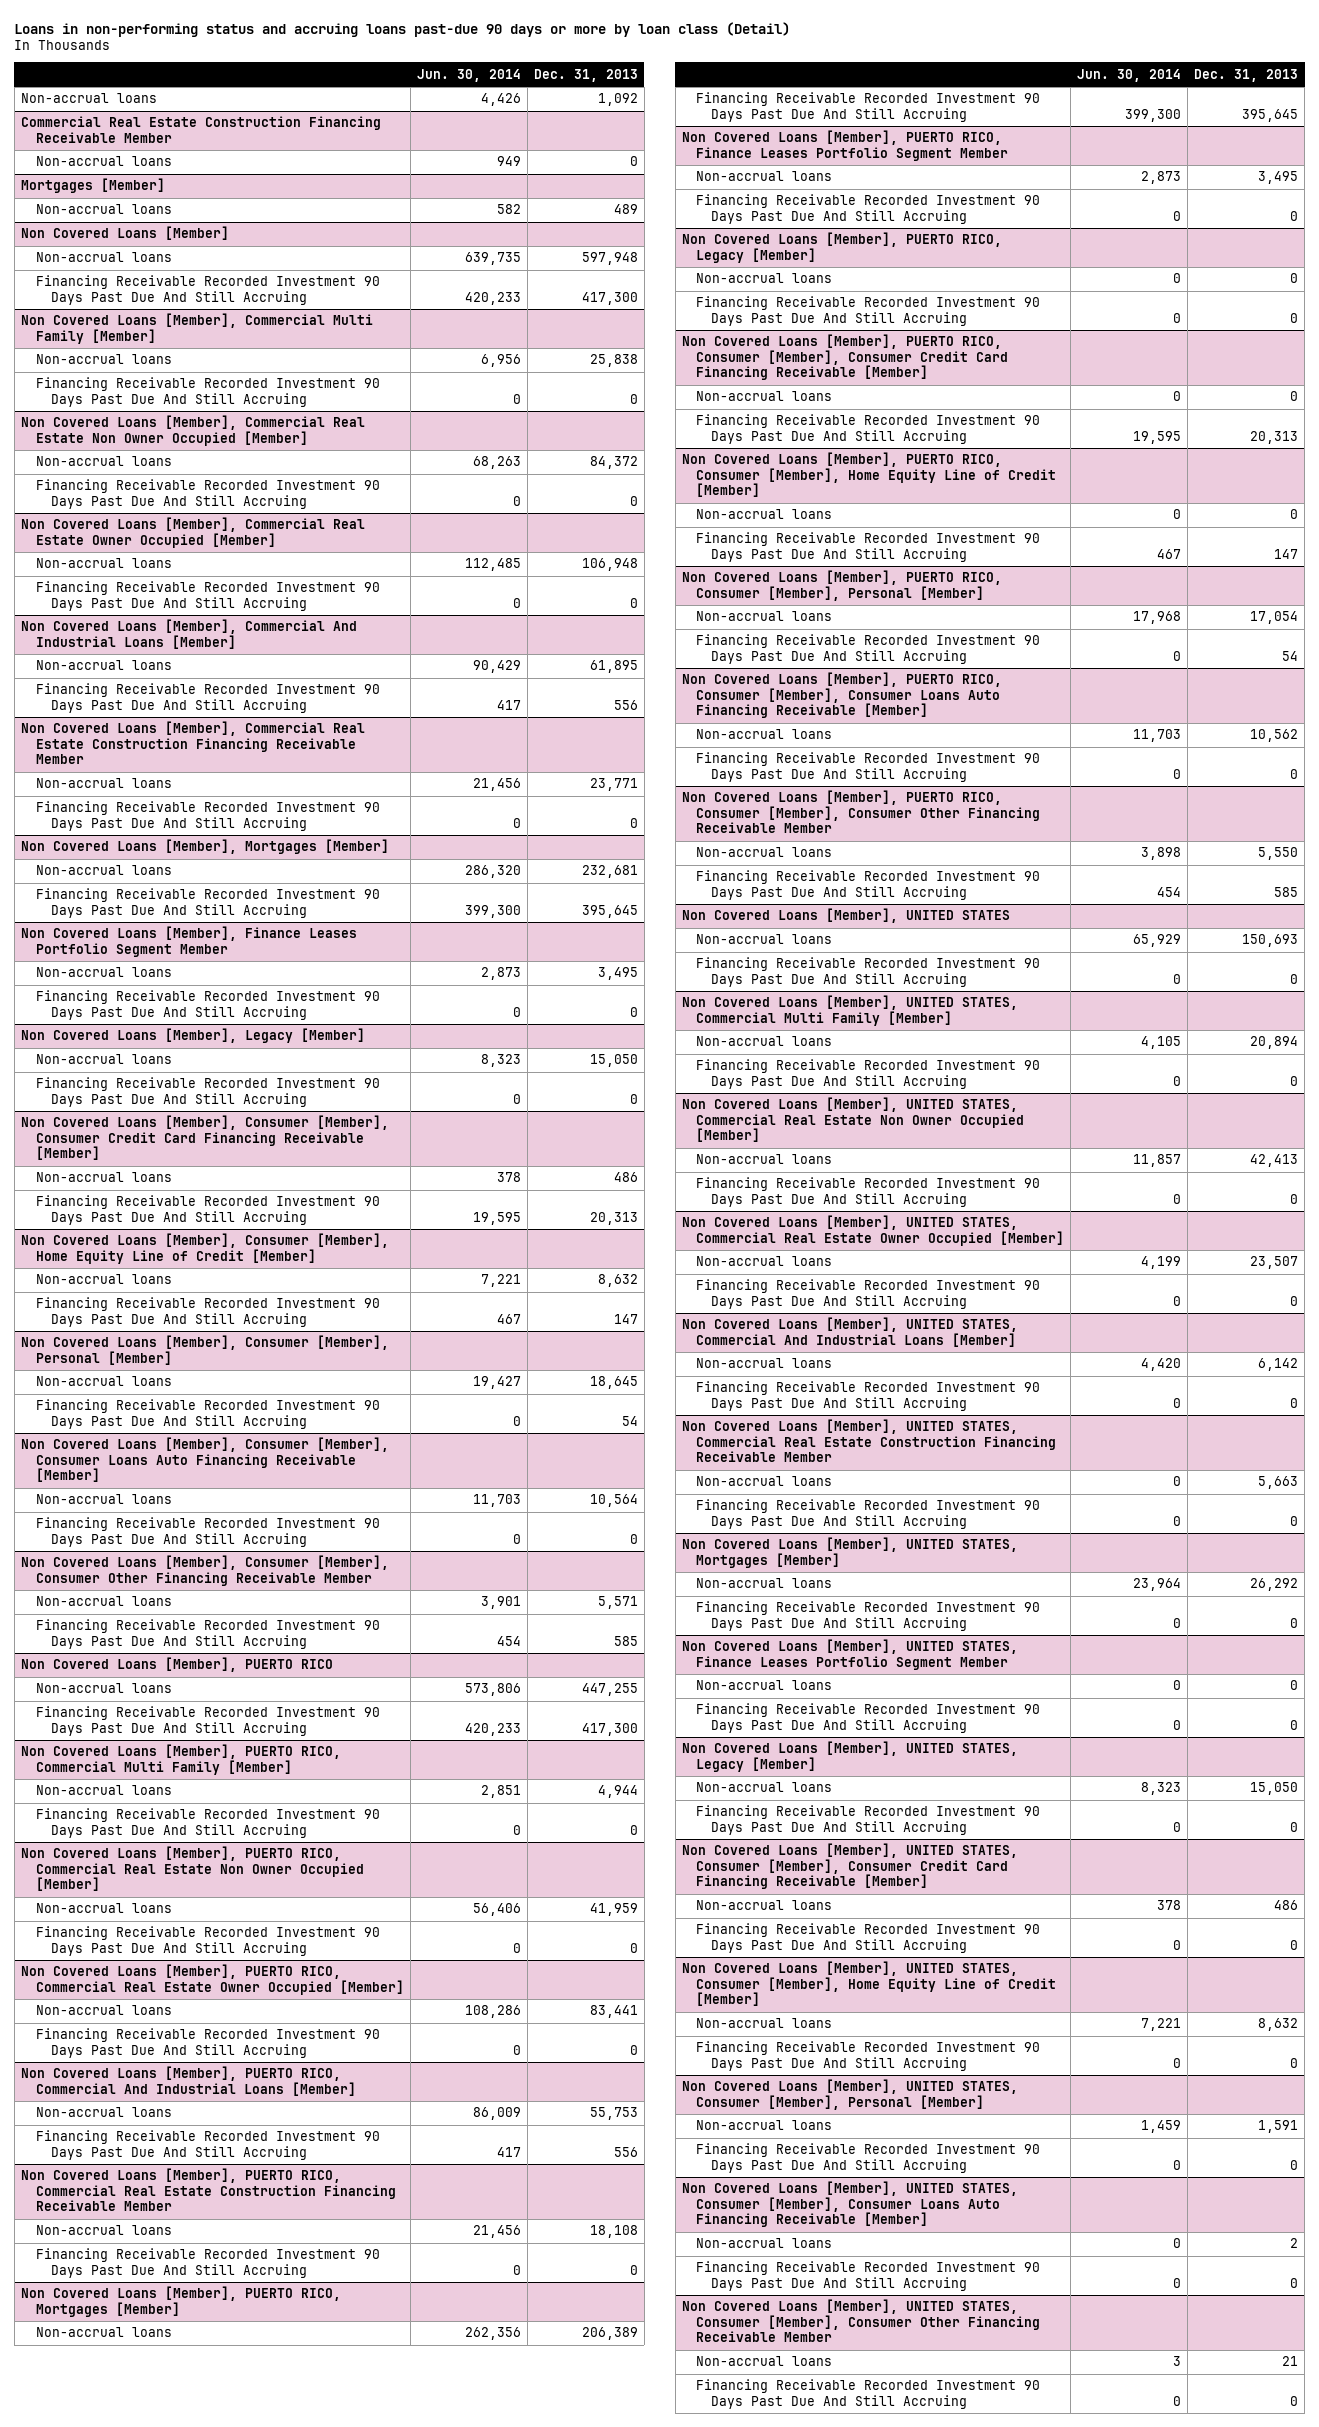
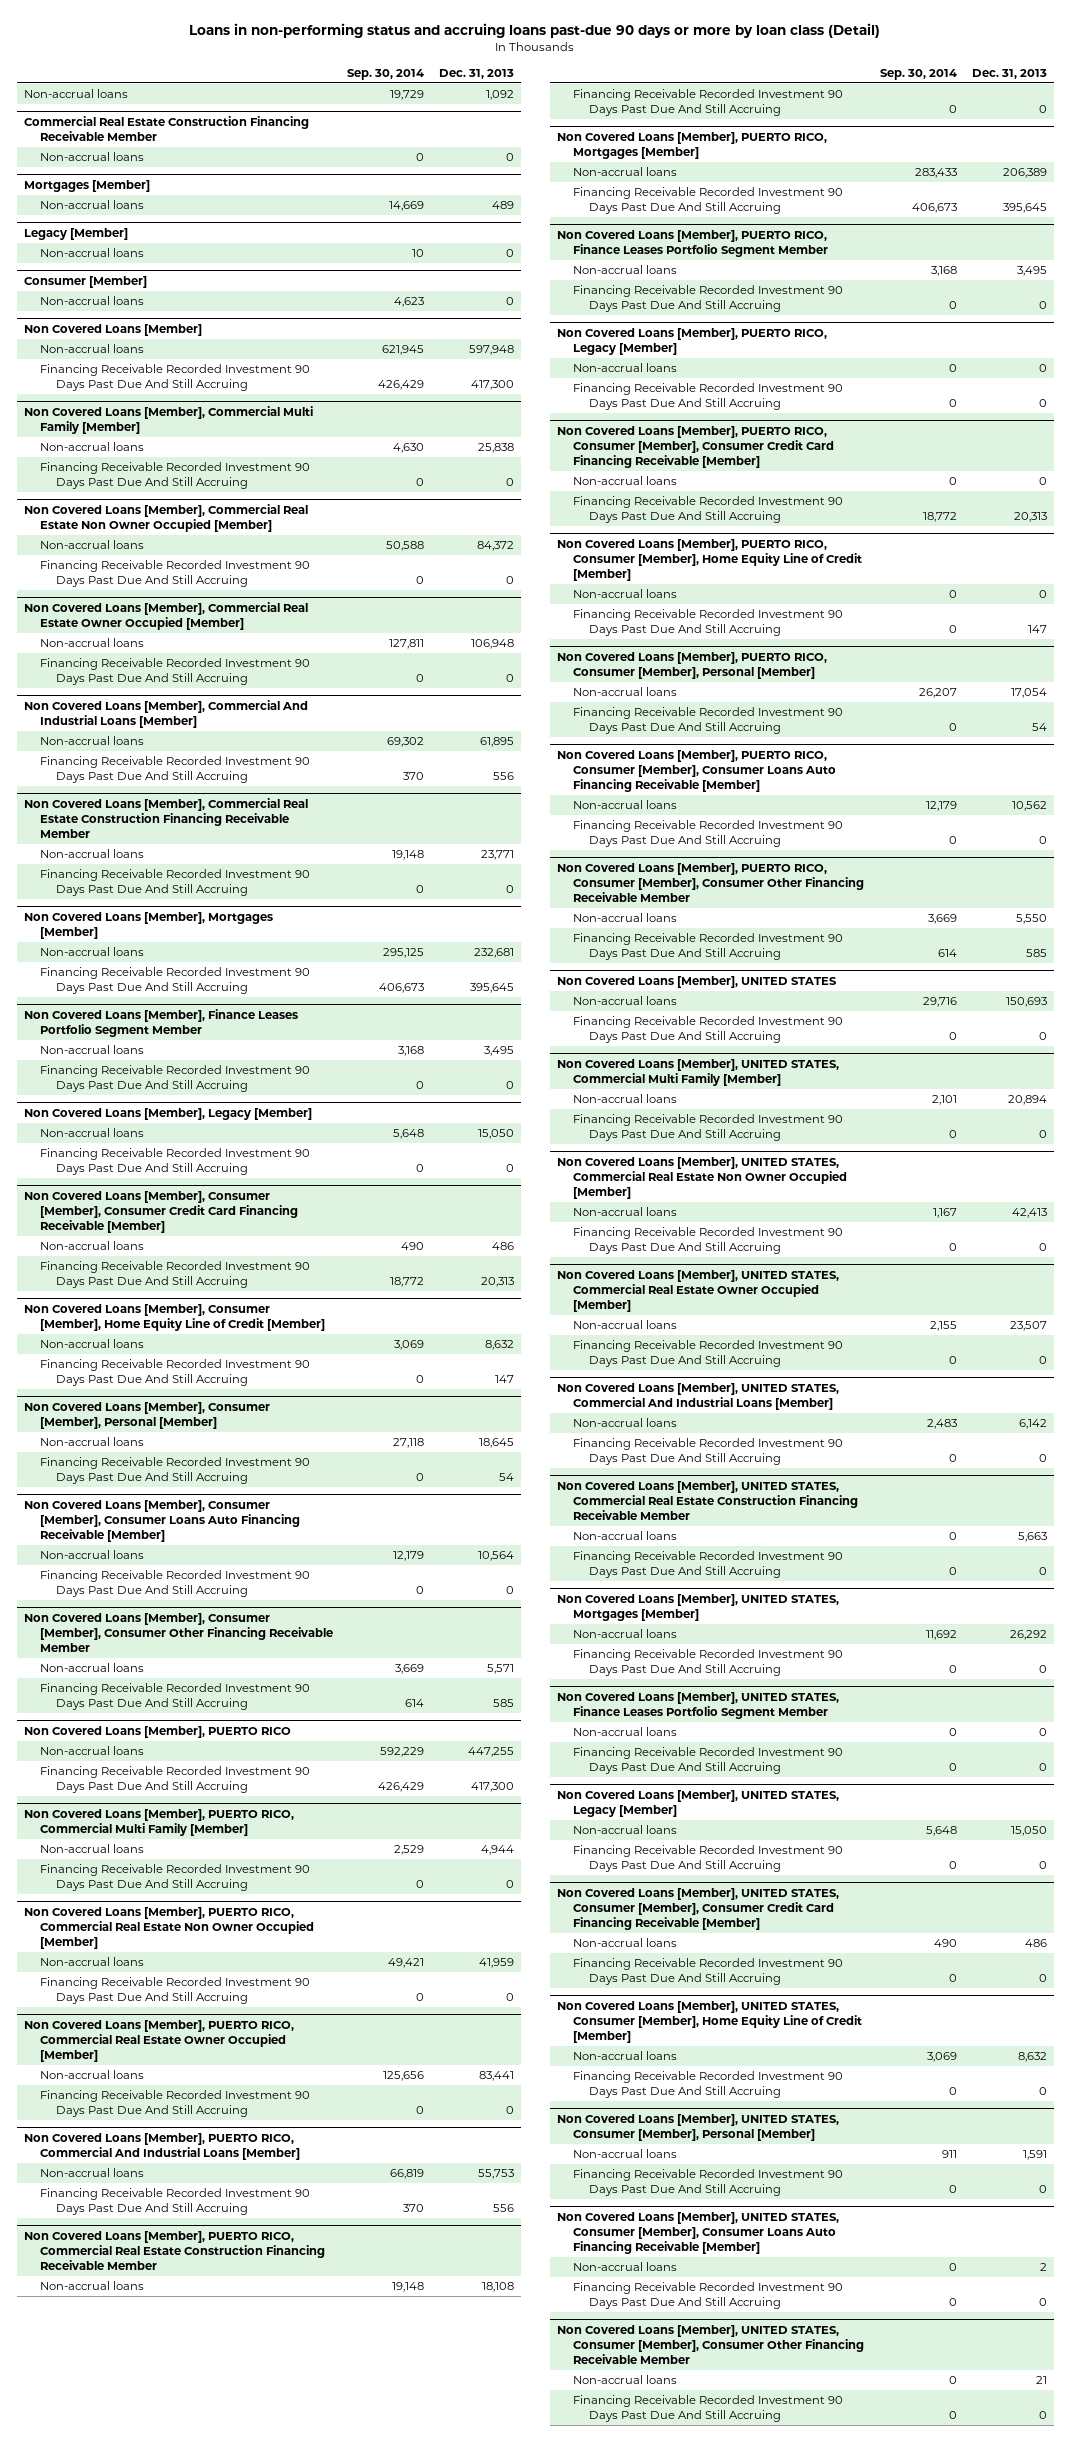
- | Jun. 30, 2014 | Dec. 31, 2013
+ | Sep. 30, 2014 | Dec. 31, 2013
+ Legacy [Member]
+ Non-accrual loans | 10 | 0
+ Consumer [Member]
+ Non-accrual loans | 4,623 | 0

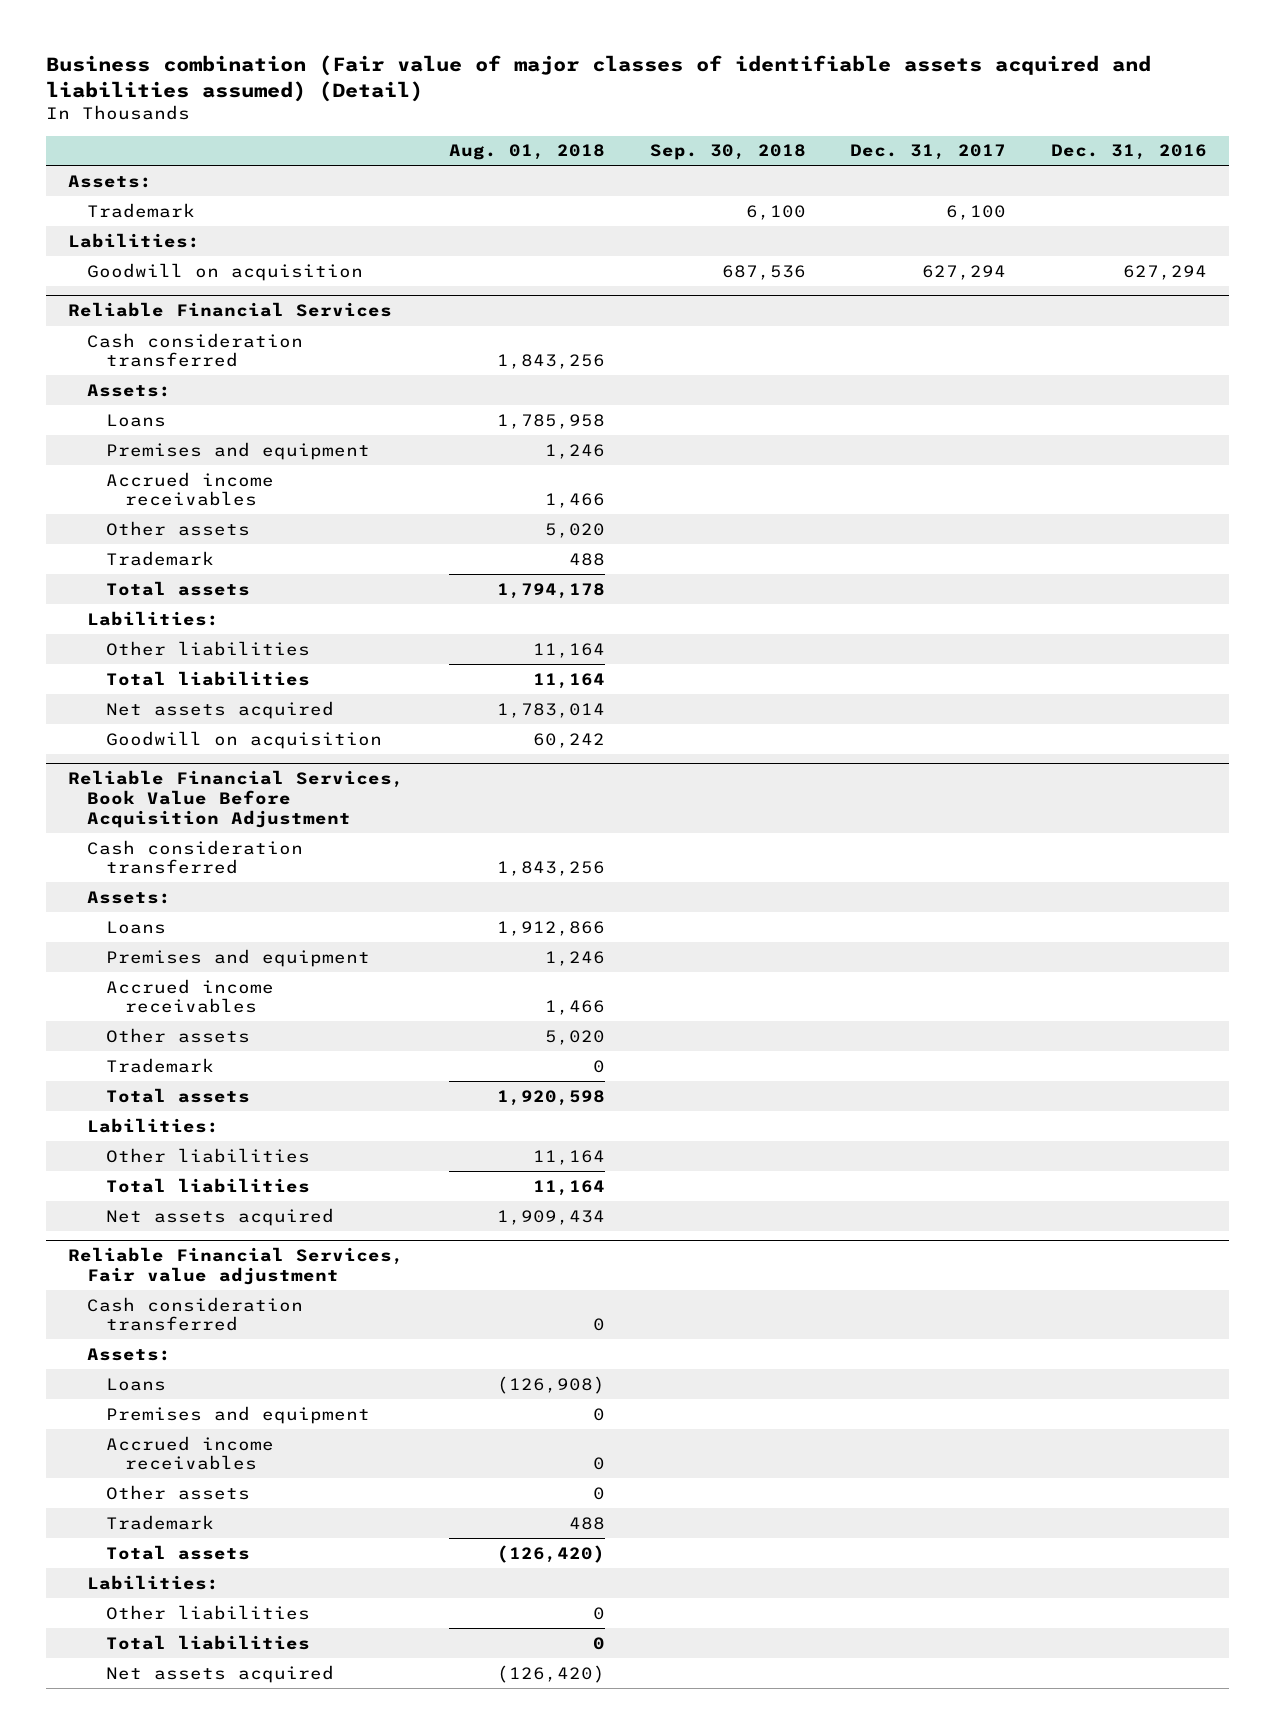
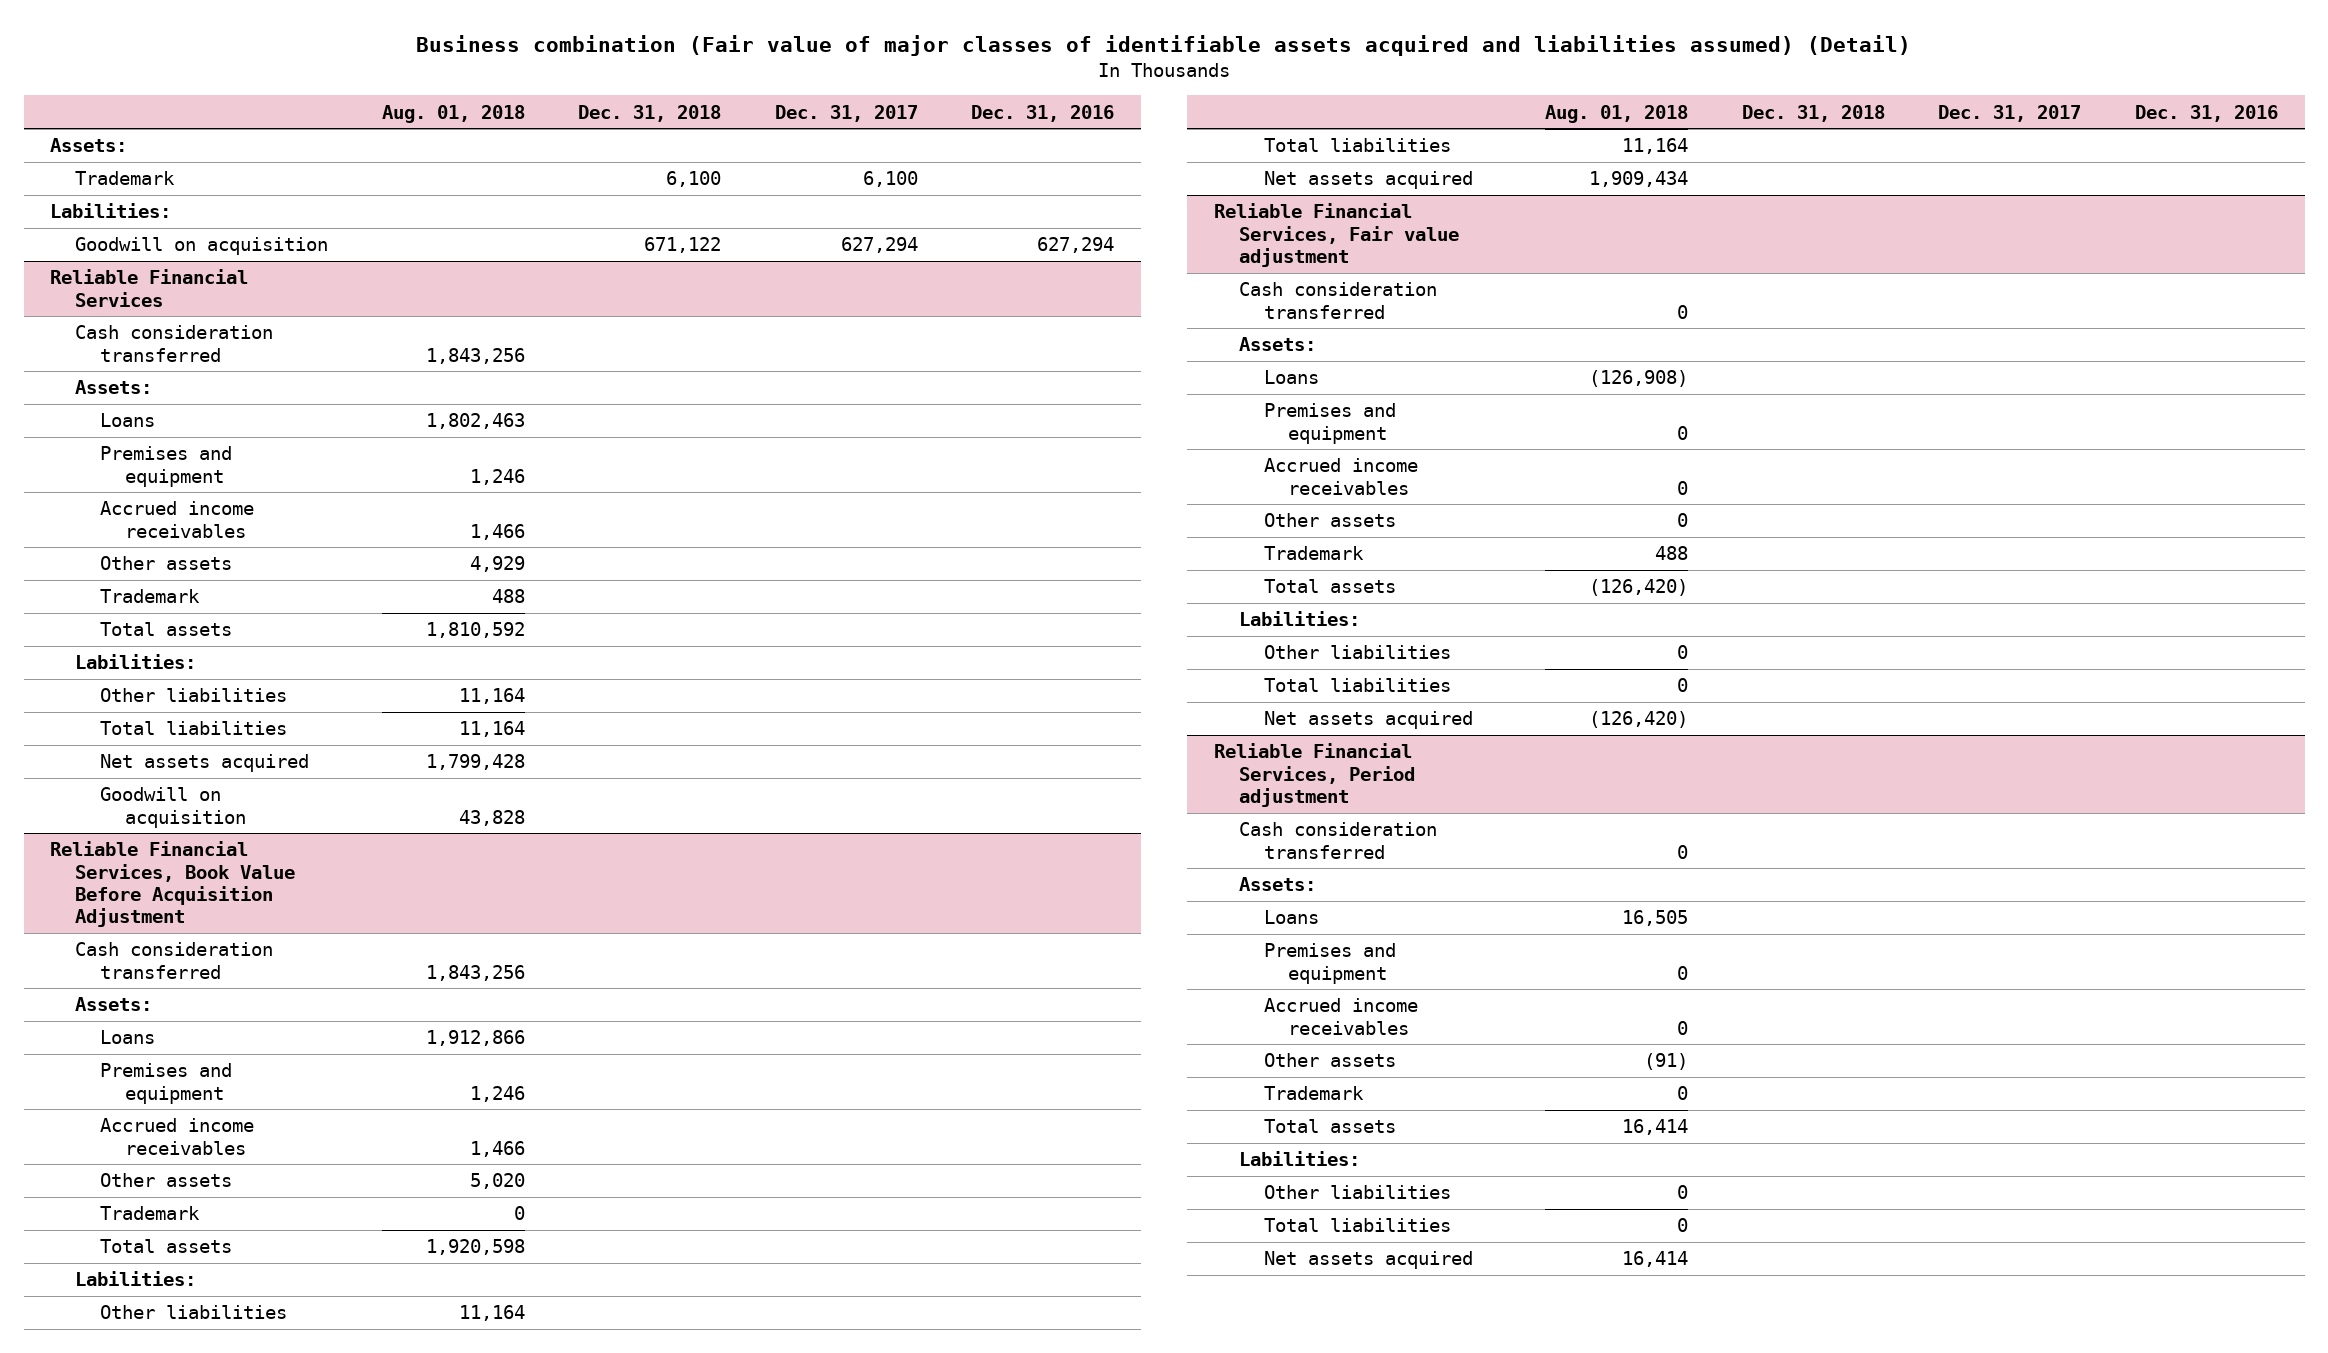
- | Aug. 01, 2018 | Sep. 30, 2018 | Dec. 31, 2017 | Dec. 31, 2016
+ | Aug. 01, 2018 | Dec. 31, 2018 | Dec. 31, 2017 | Dec. 31, 2016
@ Reliable Financial Services
- Loans | 1,785,958 | | |
+ Loans | 1,802,463 | | |
- Other assets | 5,020 | | |
+ Other assets | 4,929 | | |
- Total assets | 1,794,178 | | |
+ Total assets | 1,810,592 | | |
- Net assets acquired | 1,783,014 | | |
- Goodwill on acquisition | 60,242 | | |
+ Net assets acquired | 1,799,428 | | |
+ Goodwill on acquisition | 43,828 | | |
+ Reliable Financial Services, Period adjustment
+ Cash consideration transferred | 0 | | |
+ Assets:
+ Loans | 16,505 | | |
+ Premises and equipment | 0 | | |
+ Accrued income receivables | 0 | | |
+ Other assets | (91) | | |
+ Trademark | 0 | | |
+ Total assets | 16,414 | | |
+ Labilities:
+ Other liabilities | 0 | | |
+ Total liabilities | 0 | | |
+ Net assets acquired | 16,414 | | |

